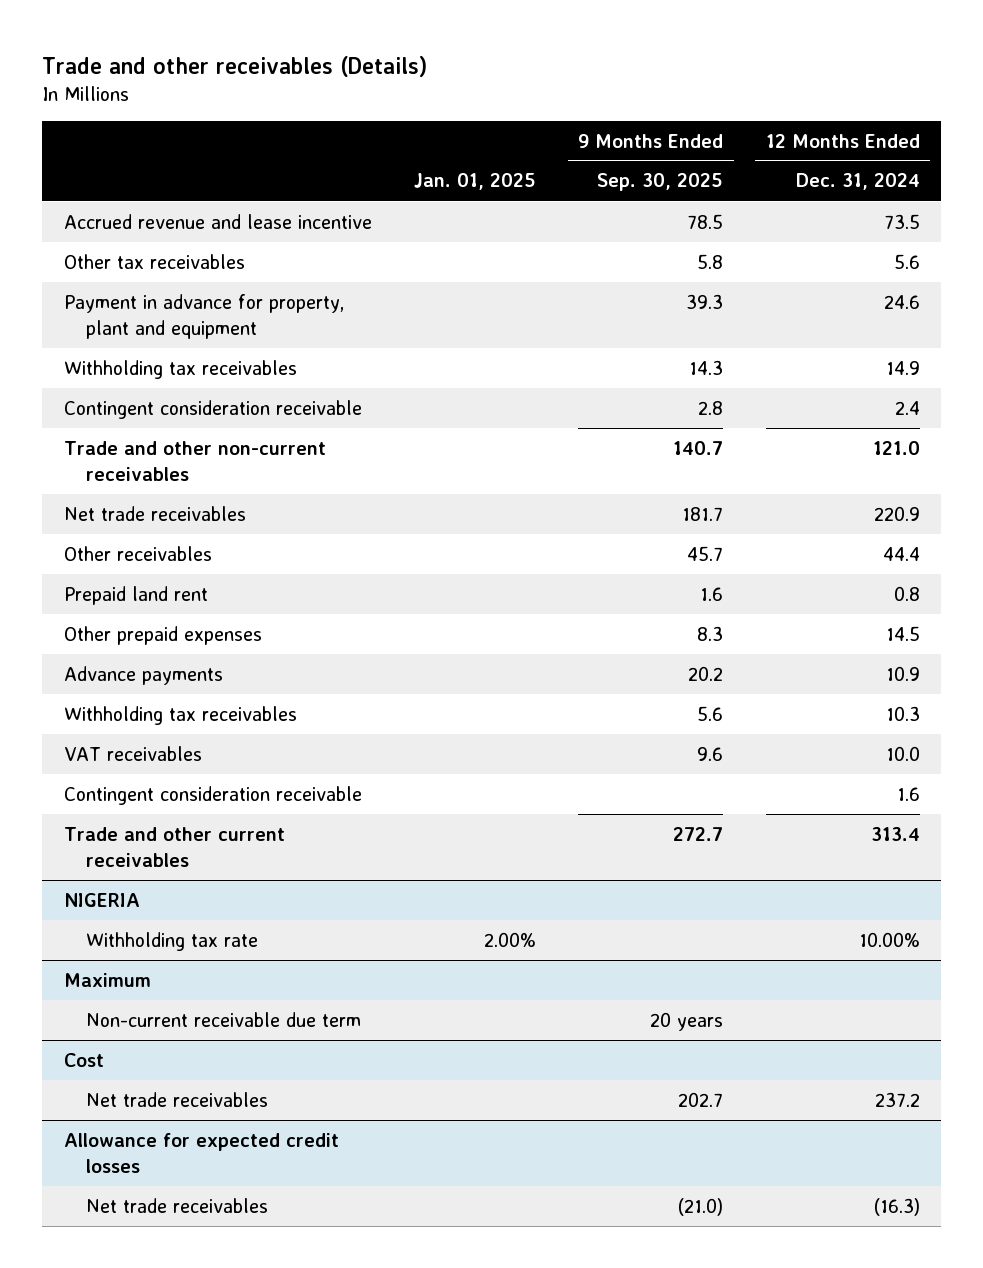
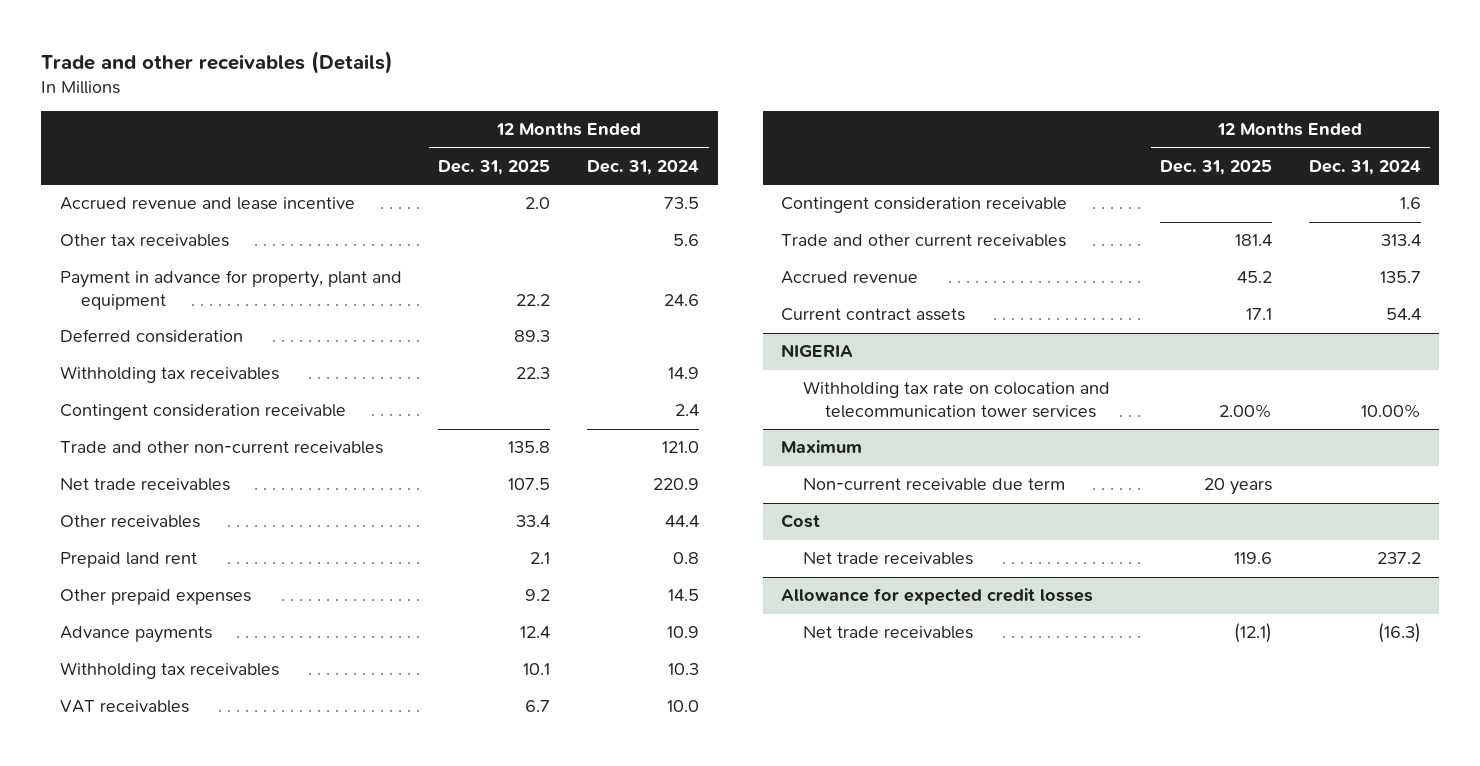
- | Jan. 01, 2025 | 9 Months Ended Sep. 30, 2025 | 12 Months Ended Dec. 31, 2024
+ | 12 Months Ended Dec. 31, 2025 | 12 Months Ended Dec. 31, 2024
+ Deferred consideration | 89.3 |
+ Accrued revenue | 45.2 | 135.7
+ Current contract assets | 17.1 | 54.4
@ NIGERIA
- Withholding tax rate | 2.00% | | 10.00%
+ Withholding tax rate on colocation and telecommunication tower services | 2.00% | 10.00%

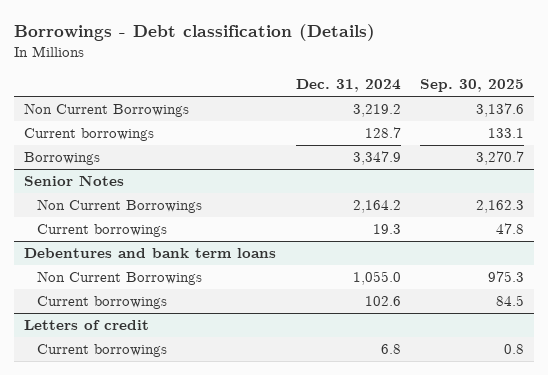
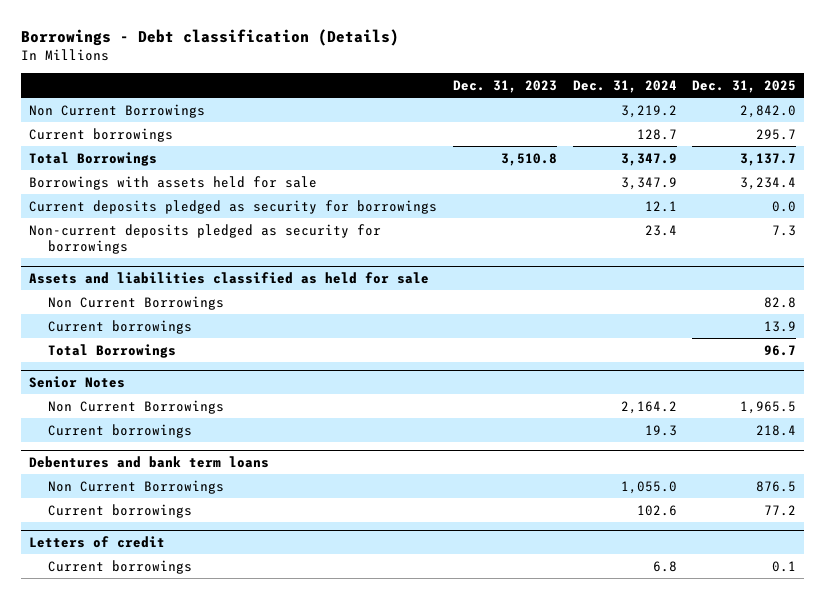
- | Dec. 31, 2024 | Sep. 30, 2025
+ | Dec. 31, 2023 | Dec. 31, 2024 | Dec. 31, 2025
- Borrowings | 3,347.9 | 3,270.7
+ Total Borrowings | 3,510.8 | 3,347.9 | 3,137.7
+ Borrowings with assets held for sale | | 3,347.9 | 3,234.4
+ Current deposits pledged as security for borrowings | | 12.1 | 0.0
+ Non-current deposits pledged as security for borrowings | | 23.4 | 7.3
+ Assets and liabilities classified as held for sale
+ Non Current Borrowings | | | 82.8
+ Current borrowings | | | 13.9
+ Total Borrowings | | | 96.7

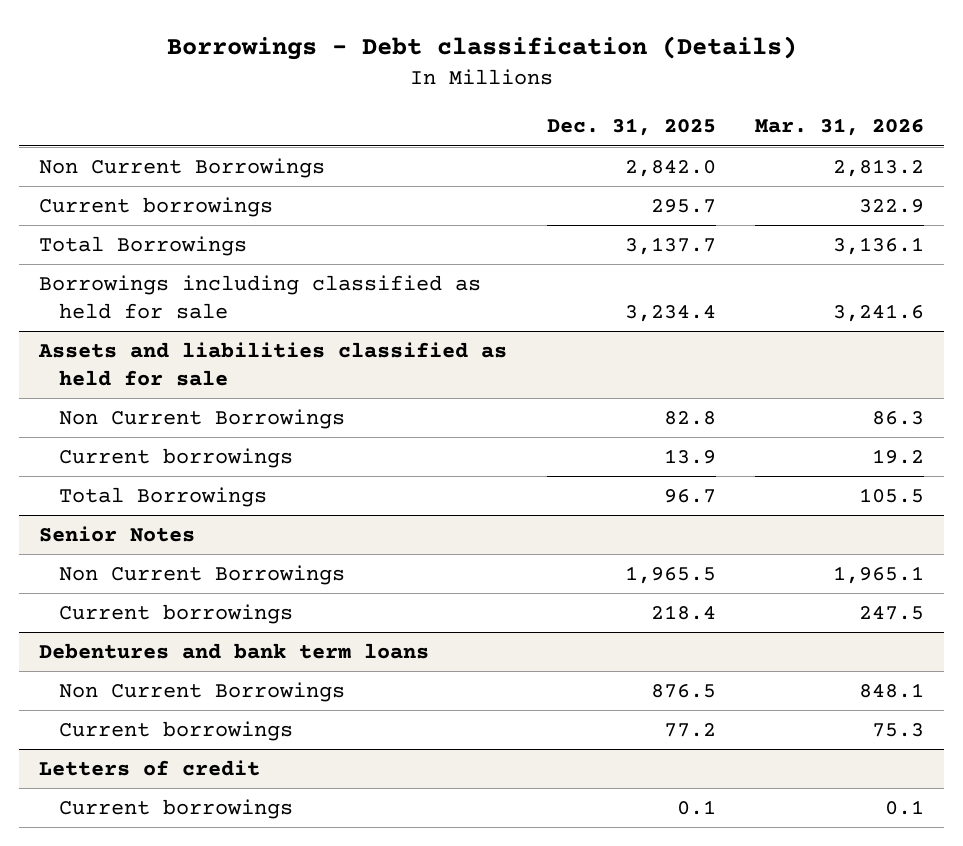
- | Dec. 31, 2023 | Dec. 31, 2024 | Dec. 31, 2025
+ | Dec. 31, 2025 | Mar. 31, 2026
- Borrowings with assets held for sale | | 3,347.9 | 3,234.4
- Current deposits pledged as security for borrowings | | 12.1 | 0.0
- Non-current deposits pledged as security for borrowings | | 23.4 | 7.3
+ Borrowings including classified as held for sale | 3,234.4 | 3,241.6

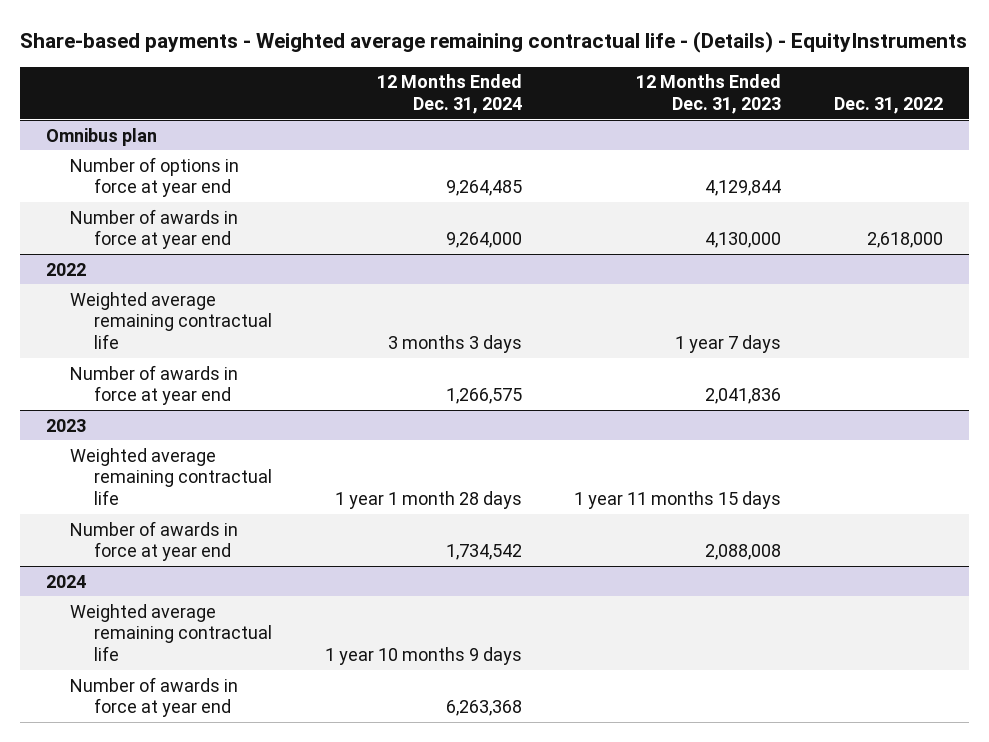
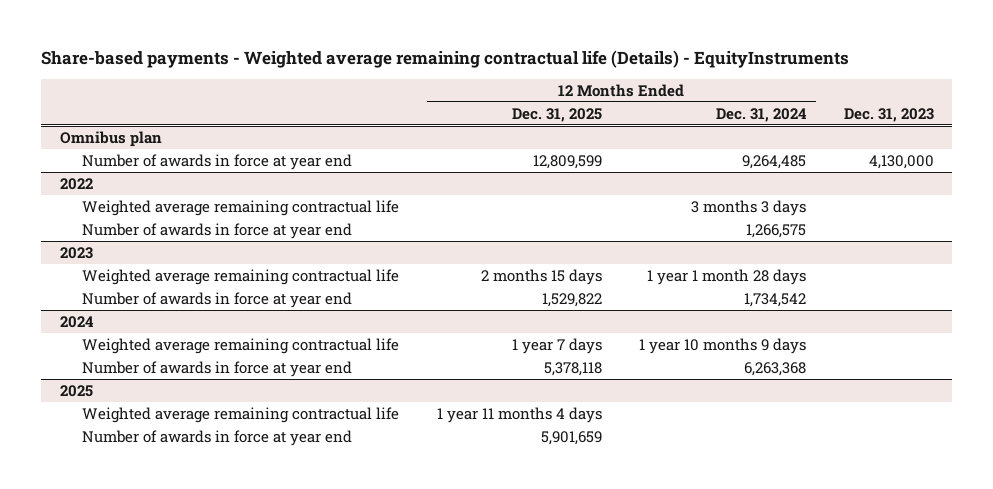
- Share-based payments - Weighted average remaining contractual life - (Details) - EquityInstruments
+ Share-based payments - Weighted average remaining contractual life (Details) - EquityInstruments
- | 12 Months Ended Dec. 31, 2024 | 12 Months Ended Dec. 31, 2023 | Dec. 31, 2022
+ | 12 Months Ended Dec. 31, 2025 | 12 Months Ended Dec. 31, 2024 | Dec. 31, 2023
@ Omnibus plan
- Number of options in force at year end | 9,264,485 | 4,129,844 |
- Number of awards in force at year end | 9,264,000 | 4,130,000 | 2,618,000
+ Number of awards in force at year end | 12,809,599 | 9,264,485 | 4,130,000
+ 2025
+ Weighted average remaining contractual life | 1 year 11 months 4 days | |
+ Number of awards in force at year end | 5,901,659 | |

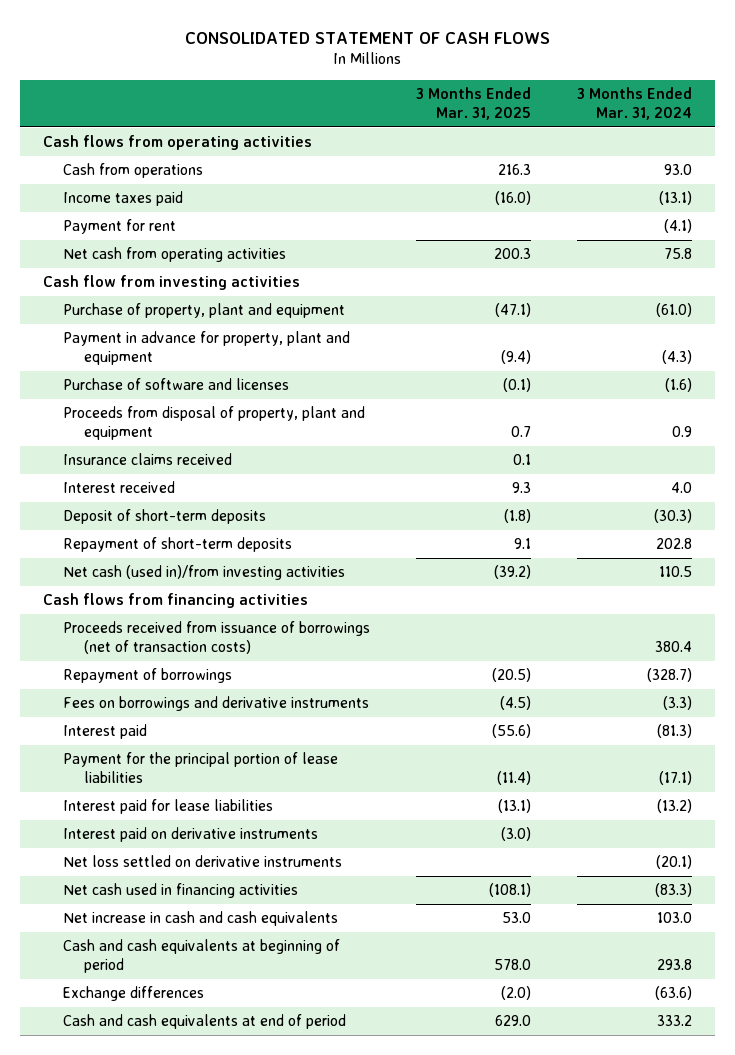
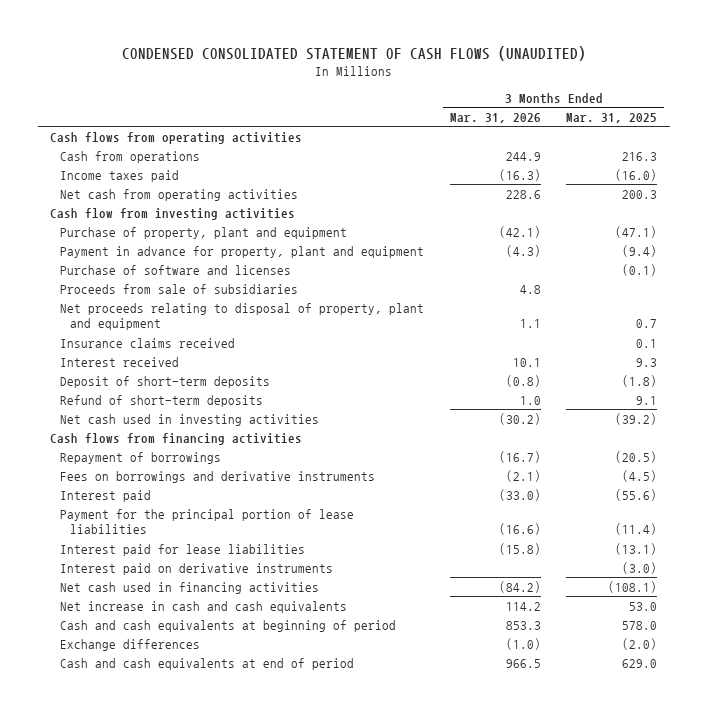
- CONSOLIDATED STATEMENT OF CASH FLOWS
+ CONDENSED CONSOLIDATED STATEMENT OF CASH FLOWS (UNAUDITED)
- | 3 Months Ended Mar. 31, 2025 | 3 Months Ended Mar. 31, 2024
+ | 3 Months Ended Mar. 31, 2026 | 3 Months Ended Mar. 31, 2025
- Payment for rent | | (4.1)
- Proceeds from disposal of property, plant and equipment | 0.7 | 0.9
+ Proceeds from sale of subsidiaries | 4.8 |
+ Net proceeds relating to disposal of property, plant and equipment | 1.1 | 0.7
- Repayment of short-term deposits | 9.1 | 202.8
- Net cash (used in)/from investing activities | (39.2) | 110.5
+ Refund of short-term deposits | 1.0 | 9.1
+ Net cash used in investing activities | (30.2) | (39.2)
- Proceeds received from issuance of borrowings (net of transaction costs) | | 380.4
- Net loss settled on derivative instruments | | (20.1)

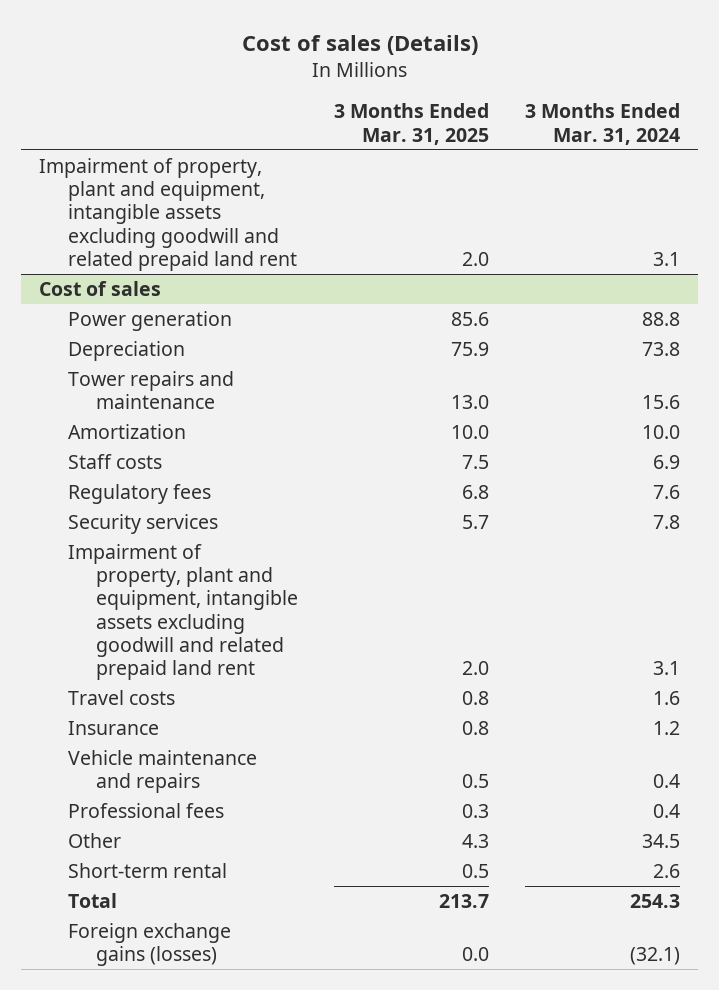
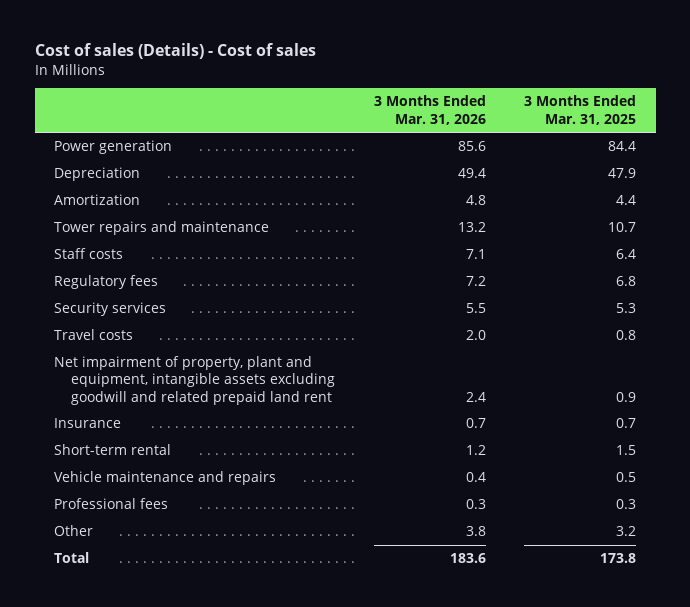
- Cost of sales (Details)
+ Cost of sales (Details) - Cost of sales
- | 3 Months Ended Mar. 31, 2025 | 3 Months Ended Mar. 31, 2024
+ | 3 Months Ended Mar. 31, 2026 | 3 Months Ended Mar. 31, 2025
- Impairment of property, plant and equipment, intangible assets excluding goodwill and related prepaid land rent | 2.0 | 3.1
- Cost of sales
- Power generation | 85.6 | 88.8
- Depreciation | 75.9 | 73.8
- Tower repairs and maintenance | 13.0 | 15.6
- Amortization | 10.0 | 10.0
- Staff costs | 7.5 | 6.9
+ Power generation | 85.6 | 84.4
+ Depreciation | 49.4 | 47.9
+ Amortization | 4.8 | 4.4
+ Tower repairs and maintenance | 13.2 | 10.7
+ Staff costs | 7.1 | 6.4
- Security services | 5.7 | 7.8
- Impairment of property, plant and equipment, intangible assets excluding goodwill and related prepaid land rent | 2.0 | 3.1
+ Security services | 5.5 | 5.3
- Insurance | 0.8 | 1.2
+ Net impairment of property, plant and equipment, intangible assets excluding goodwill and related prepaid land rent | 2.4 | 0.9
+ Insurance | 0.7 | 0.7
+ Short-term rental | 1.2 | 1.5
- Other | 4.3 | 34.5
- Short-term rental | 0.5 | 2.6
- Total | 213.7 | 254.3
- Foreign exchange gains (losses) | 0.0 | (32.1)
+ Other | 3.8 | 3.2
+ Total | 183.6 | 173.8

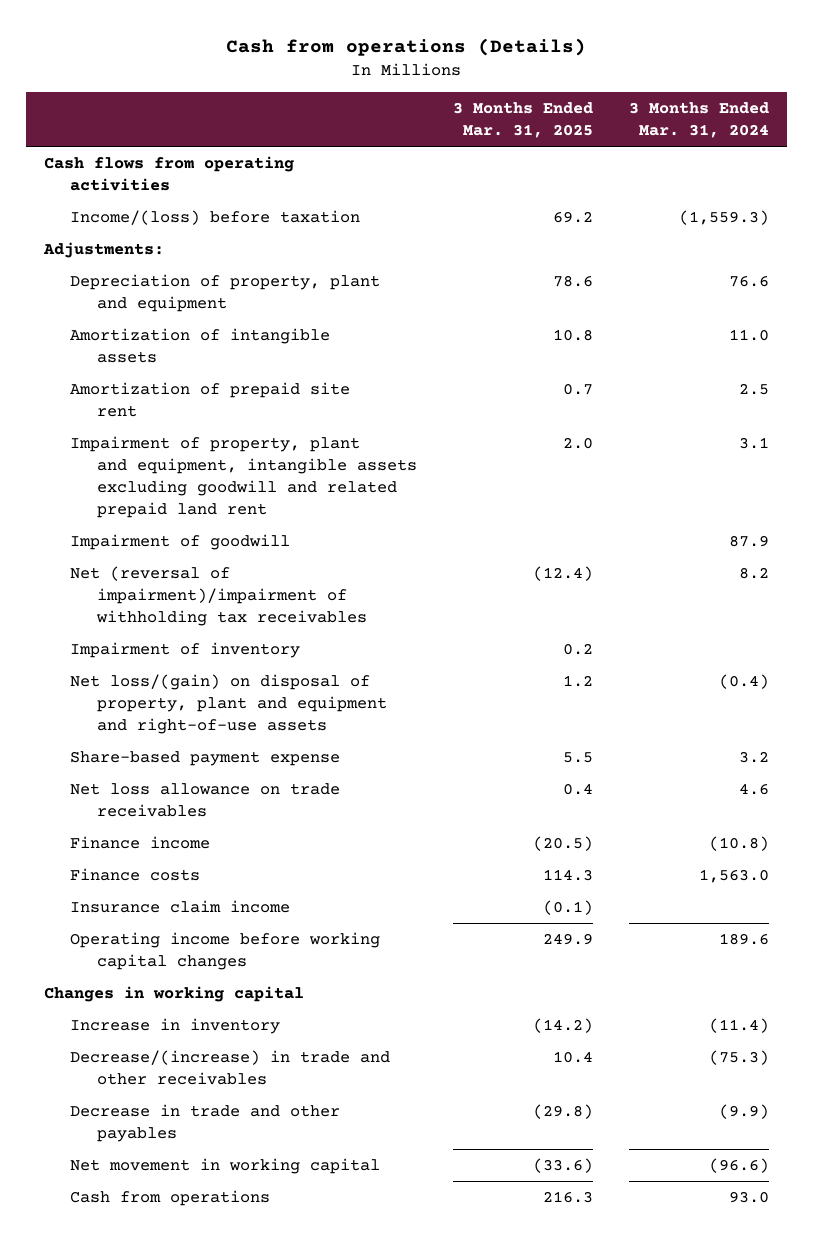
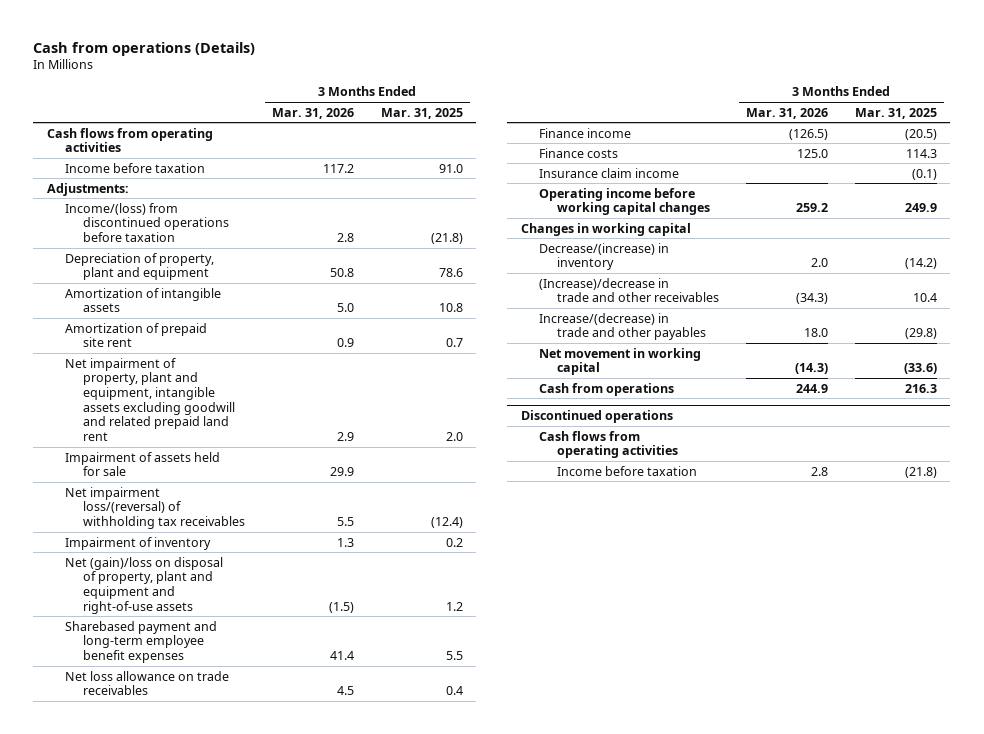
- | 3 Months Ended Mar. 31, 2025 | 3 Months Ended Mar. 31, 2024
+ | 3 Months Ended Mar. 31, 2026 | 3 Months Ended Mar. 31, 2025
- Income/(loss) before taxation | 69.2 | (1,559.3)
+ Income before taxation | 117.2 | 91.0
+ Income/(loss) from discontinued operations before taxation | 2.8 | (21.8)
- Impairment of property, plant and equipment, intangible assets excluding goodwill and related prepaid land rent | 2.0 | 3.1
- Impairment of goodwill | | 87.9
- Net (reversal of impairment)/impairment of withholding tax receivables | (12.4) | 8.2
+ Net impairment of property, plant and equipment, intangible assets excluding goodwill and related prepaid land rent | 2.9 | 2.0
+ Impairment of assets held for sale | 29.9 |
+ Net impairment loss/(reversal) of withholding tax receivables | 5.5 | (12.4)
- Net loss/(gain) on disposal of property, plant and equipment and right-of-use assets | 1.2 | (0.4)
- Share-based payment expense | 5.5 | 3.2
+ Net (gain)/loss on disposal of property, plant and equipment and right-of-use assets | (1.5) | 1.2
+ Sharebased payment and long-term employee benefit expenses | 41.4 | 5.5
- Increase in inventory | (14.2) | (11.4)
- Decrease/(increase) in trade and other receivables | 10.4 | (75.3)
- Decrease in trade and other payables | (29.8) | (9.9)
+ Decrease/(increase) in inventory | 2.0 | (14.2)
+ (Increase)/decrease in trade and other receivables | (34.3) | 10.4
+ Increase/(decrease) in trade and other payables | 18.0 | (29.8)
+ Discontinued operations
+ Cash flows from operating activities
+ Income before taxation | 2.8 | (21.8)

